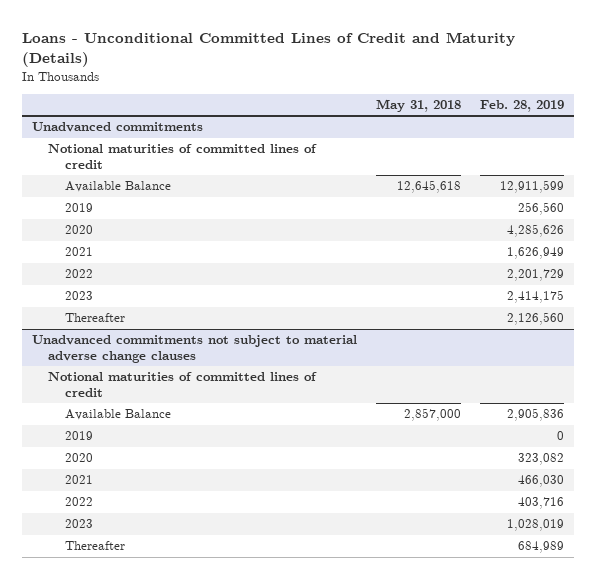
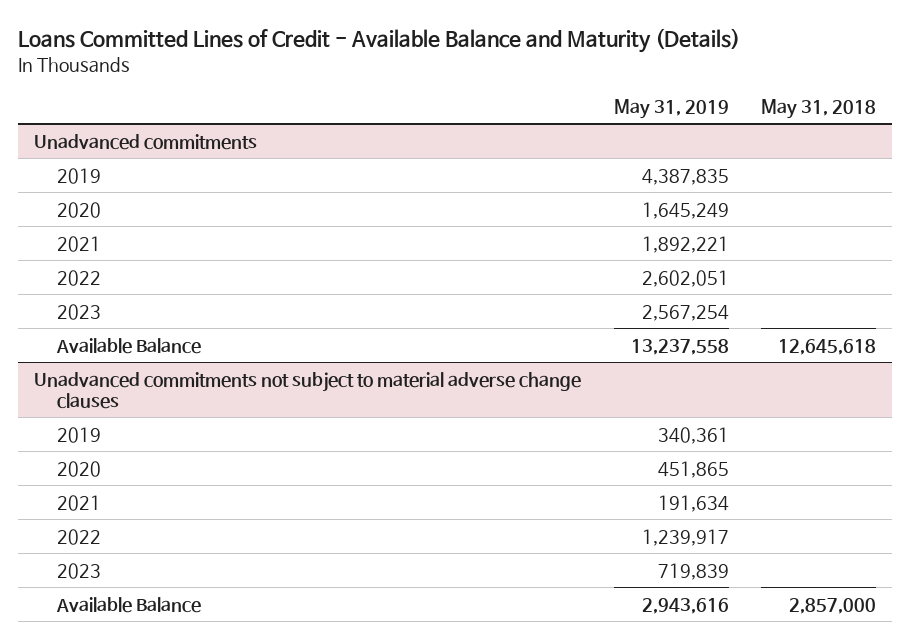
- Loans - Unconditional Committed Lines of Credit and Maturity (Details)
+ Loans Committed Lines of Credit - Available Balance and Maturity (Details)
- | May 31, 2018 | Feb. 28, 2019
+ | May 31, 2019 | May 31, 2018
@ Unadvanced commitments
- Notional maturities of committed lines of credit
- Thereafter | | 2,126,560
moved down: Available Balance | 13,237,558 | 12,645,618
@ Unadvanced commitments not subject to material adverse change clauses
- Notional maturities of committed lines of credit
- Thereafter | | 684,989
moved down: Available Balance | 2,943,616 | 2,857,000

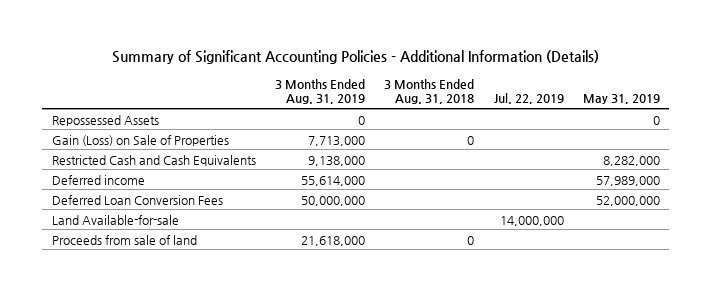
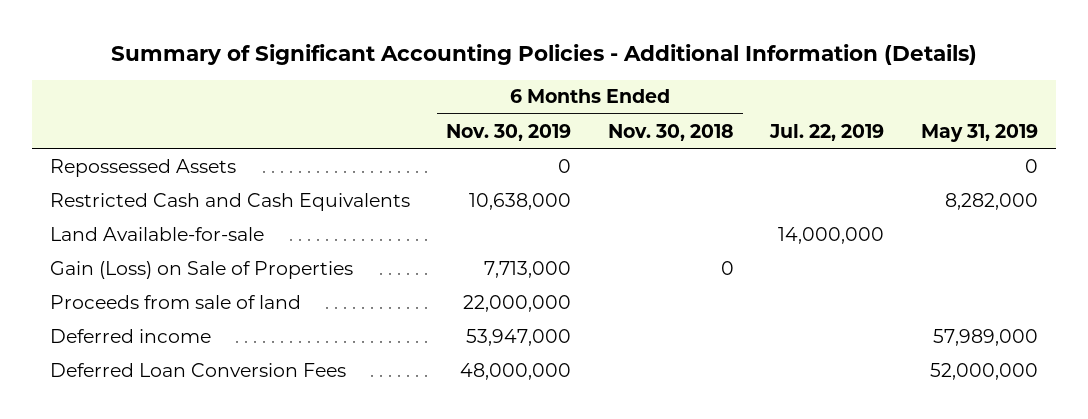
- | 3 Months Ended Aug. 31, 2019 | 3 Months Ended Aug. 31, 2018 | Jul. 22, 2019 | May 31, 2019
+ | 6 Months Ended Nov. 30, 2019 | 6 Months Ended Nov. 30, 2018 | Jul. 22, 2019 | May 31, 2019
moved down: Gain (Loss) on Sale of Properties | 7,713,000 | 0 | |
moved down: Deferred income | 53,947,000 | | | 57,989,000
moved down: Deferred Loan Conversion Fees | 48,000,000 | | | 52,000,000

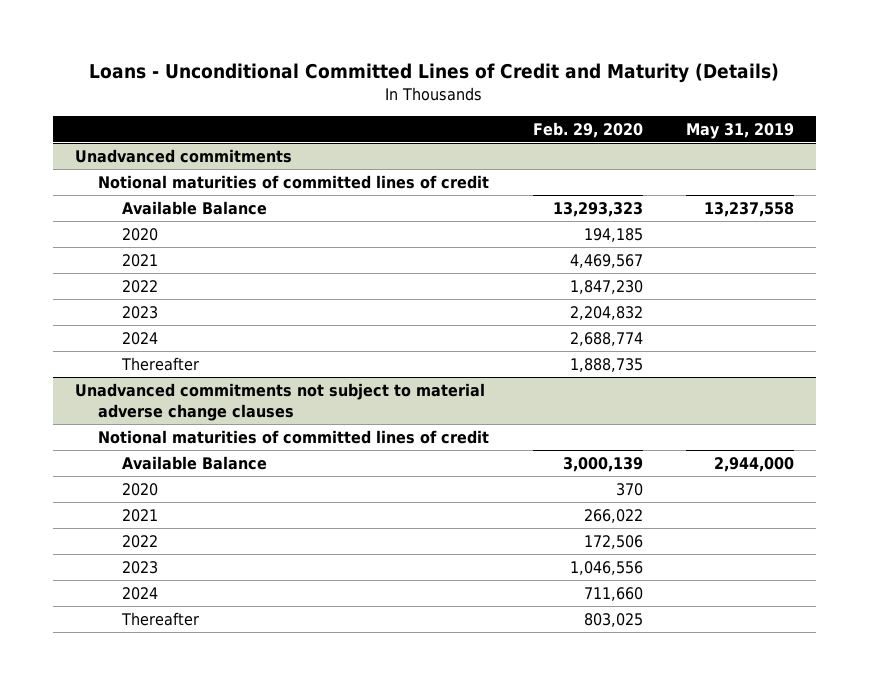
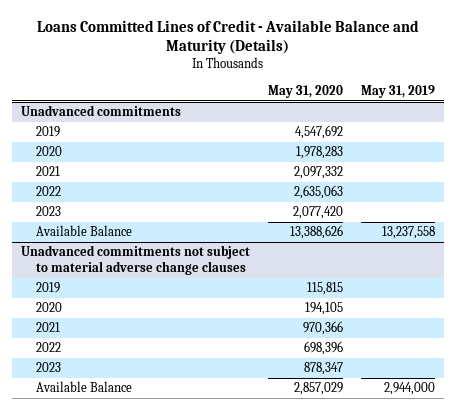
- Loans - Unconditional Committed Lines of Credit and Maturity (Details)
+ Loans Committed Lines of Credit - Available Balance and Maturity (Details)
- | Feb. 29, 2020 | May 31, 2019
+ | May 31, 2020 | May 31, 2019
@ Unadvanced commitments
- Notional maturities of committed lines of credit
+ 2019 | 4,547,692 |
- 2024 | 2,688,774 |
- Thereafter | 1,888,735 |
moved down: Available Balance | 13,388,626 | 13,237,558
@ Unadvanced commitments not subject to material adverse change clauses
- Notional maturities of committed lines of credit
+ 2019 | 115,815 |
- 2024 | 711,660 |
- Thereafter | 803,025 |
moved down: Available Balance | 2,857,029 | 2,944,000

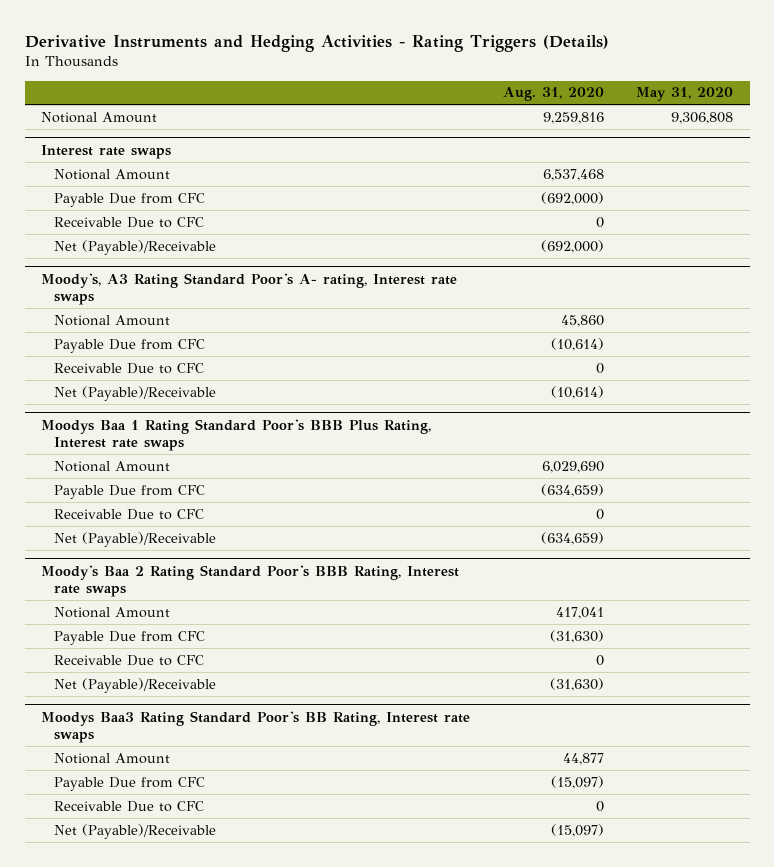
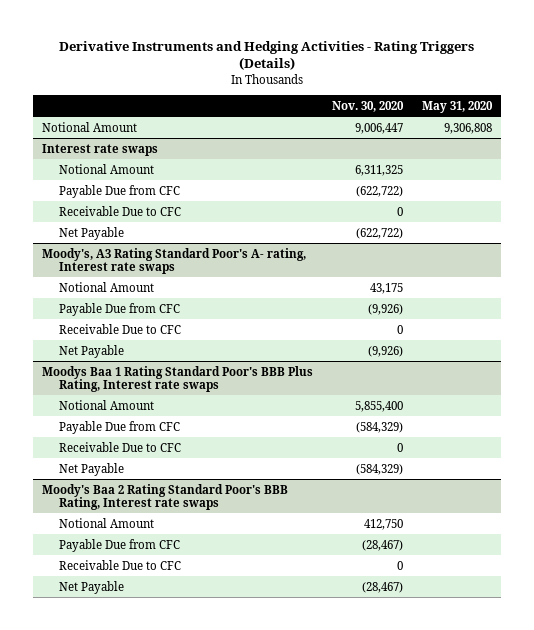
- | Aug. 31, 2020 | May 31, 2020
+ | Nov. 30, 2020 | May 31, 2020
@ Interest rate swaps
- Net (Payable)/Receivable | (692,000) |
+ Net Payable | (622,722) |
@ Moody's, A3 Rating Standard Poor's A- rating, Interest rate swaps
- Net (Payable)/Receivable | (10,614) |
+ Net Payable | (9,926) |
@ Moodys Baa 1 Rating Standard Poor's BBB Plus Rating, Interest rate swaps
- Net (Payable)/Receivable | (634,659) |
+ Net Payable | (584,329) |
@ Moody's Baa 2 Rating Standard Poor's BBB Rating, Interest rate swaps
- Net (Payable)/Receivable | (31,630) |
- Moodys Baa3 Rating Standard Poor's BB Rating, Interest rate swaps
- Notional Amount | 44,877 |
- Payable Due from CFC | (15,097) |
- Receivable Due to CFC | 0 |
- Net (Payable)/Receivable | (15,097) |
@ Moody's Baa 2 Rating Standard Poor's BBB Rating, Interest rate swaps
+ Net Payable | (28,467) |

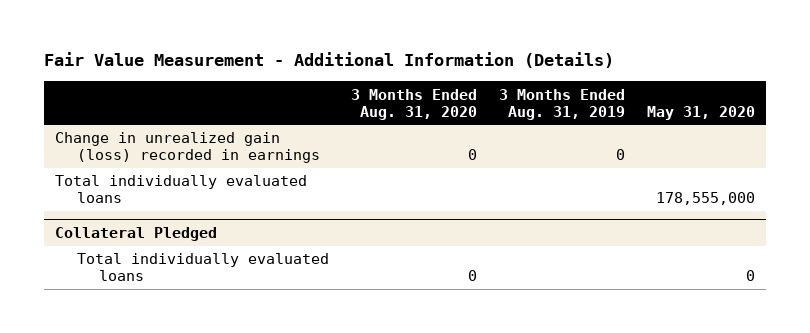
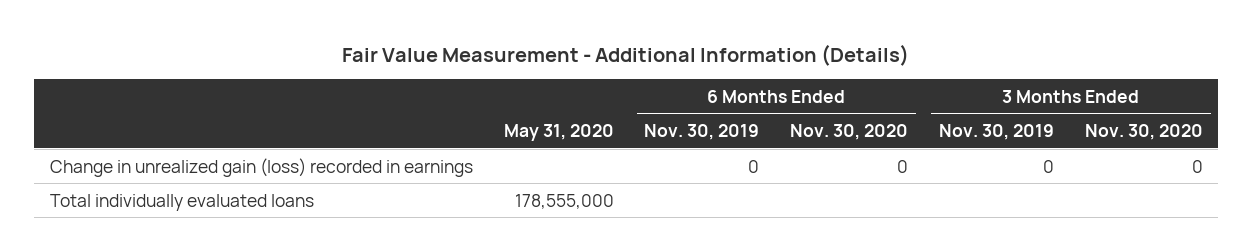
- | 3 Months Ended Aug. 31, 2020 | 3 Months Ended Aug. 31, 2019 | May 31, 2020
+ | May 31, 2020 | 6 Months Ended Nov. 30, 2019 | 6 Months Ended Nov. 30, 2020 | 3 Months Ended Nov. 30, 2019 | 3 Months Ended Nov. 30, 2020
- Collateral Pledged
- Total individually evaluated loans | 0 | | 0

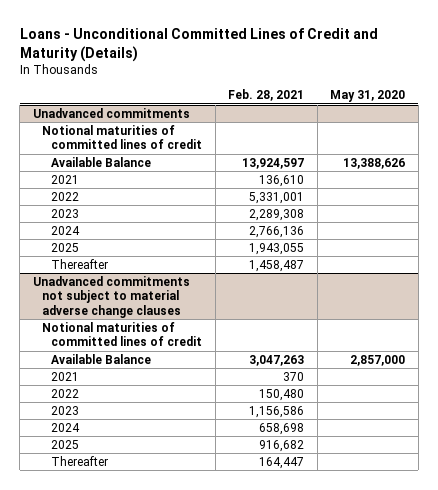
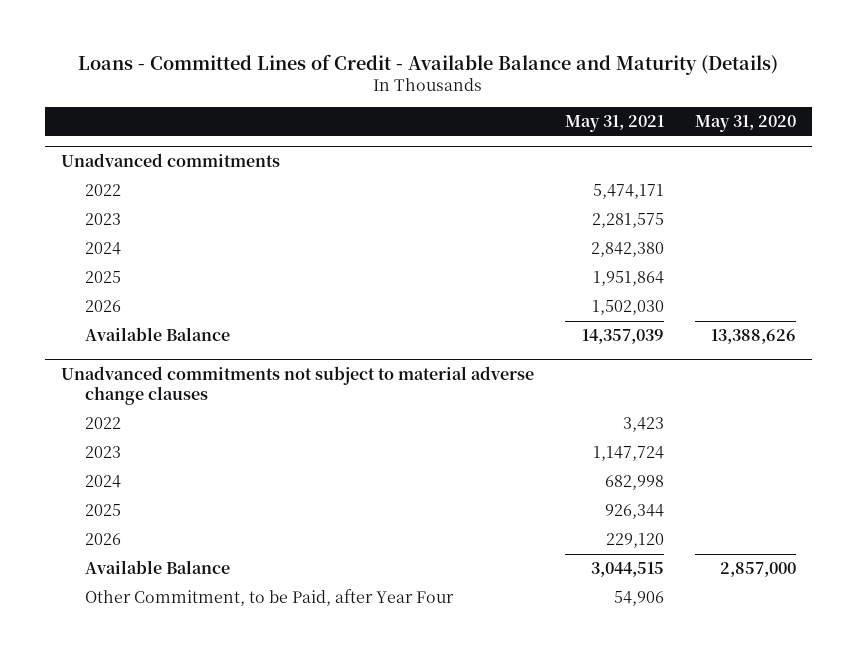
- Loans - Unconditional Committed Lines of Credit and Maturity (Details)
+ Loans - Committed Lines of Credit - Available Balance and Maturity (Details)
- | Feb. 28, 2021 | May 31, 2020
+ | May 31, 2021 | May 31, 2020
@ Unadvanced commitments
- Notional maturities of committed lines of credit
- 2021 | 136,610 |
- Thereafter | 1,458,487 |
+ 2026 | 1,502,030 |
moved down: Available Balance | 14,357,039 | 13,388,626
@ Unadvanced commitments not subject to material adverse change clauses
- Notional maturities of committed lines of credit
- 2021 | 370 |
- Thereafter | 164,447 |
+ 2026 | 229,120 |
moved down: Available Balance | 3,044,515 | 2,857,000
+ Other Commitment, to be Paid, after Year Four | 54,906 |

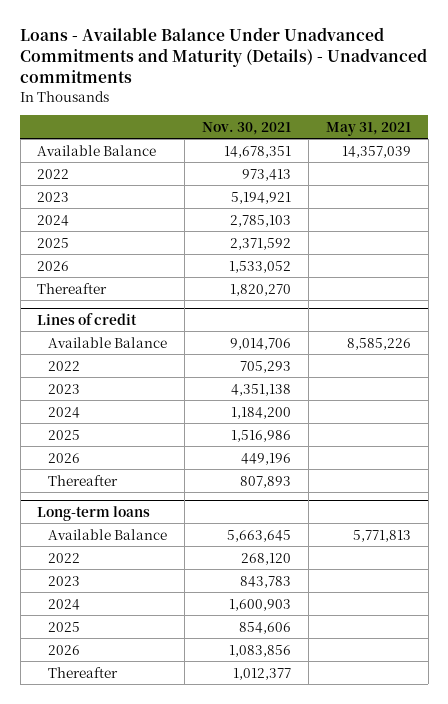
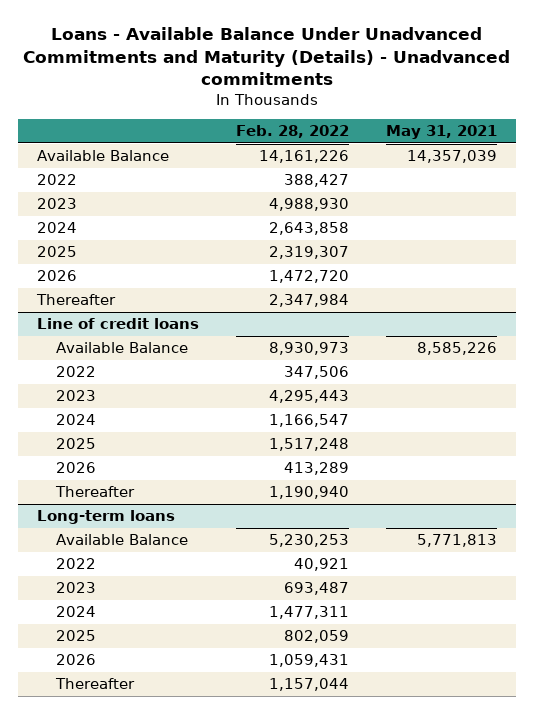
- | Nov. 30, 2021 | May 31, 2021
+ | Feb. 28, 2022 | May 31, 2021
- Lines of credit
+ Line of credit loans

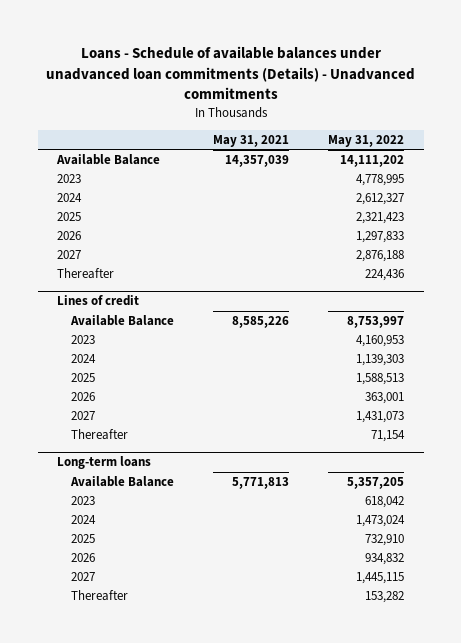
- Loans - Available Balance Under Unadvanced Commitments and Maturity (Details) - Unadvanced commitments
+ Loans - Schedule of available balances under unadvanced loan commitments (Details) - Unadvanced commitments
- | Feb. 28, 2022 | May 31, 2021
+ | May 31, 2021 | May 31, 2022
- 2022 | 388,427 |
+ 2027 | | 2,876,188
- Line of credit loans
+ Lines of credit
- 2022 | 347,506 |
+ 2027 | | 1,431,073
@ Long-term loans
- 2022 | 40,921 |
+ 2027 | | 1,445,115

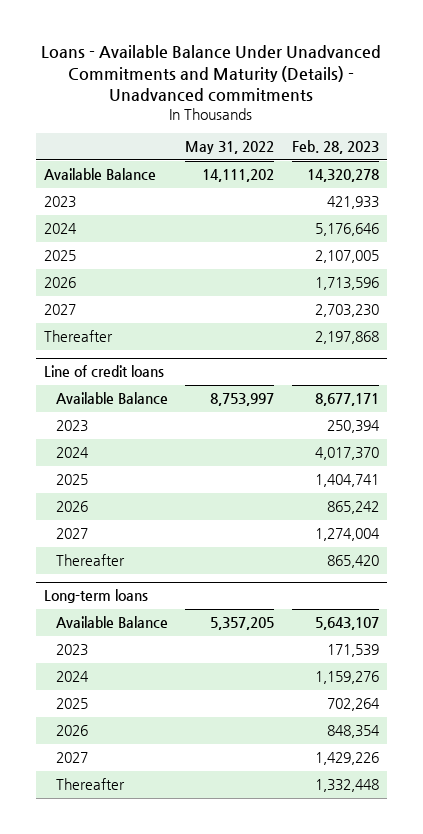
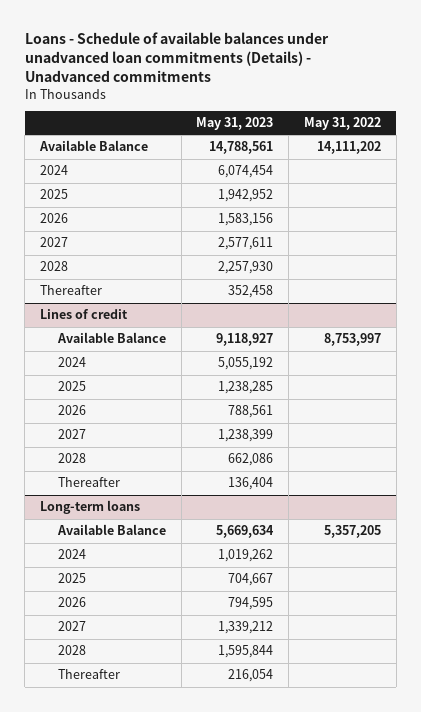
- Loans - Available Balance Under Unadvanced Commitments and Maturity (Details) - Unadvanced commitments
+ Loans - Schedule of available balances under unadvanced loan commitments (Details) - Unadvanced commitments
- | May 31, 2022 | Feb. 28, 2023
+ | May 31, 2023 | May 31, 2022
- 2023 | | 421,933
+ 2028 | 2,257,930 |
- Line of credit loans
+ Lines of credit
- 2023 | | 250,394
+ 2028 | 662,086 |
@ Long-term loans
- 2023 | | 171,539
+ 2028 | 1,595,844 |

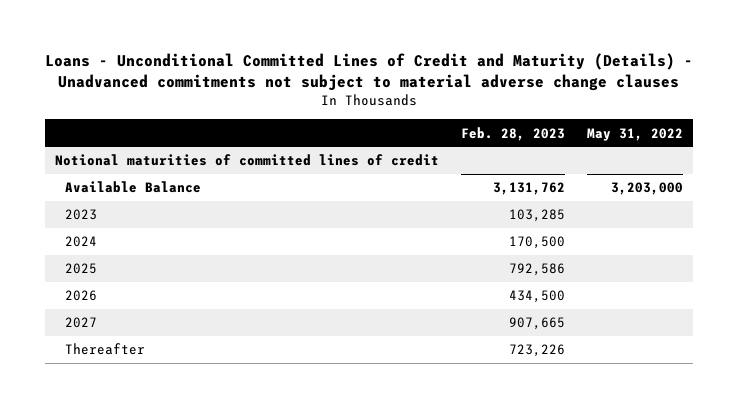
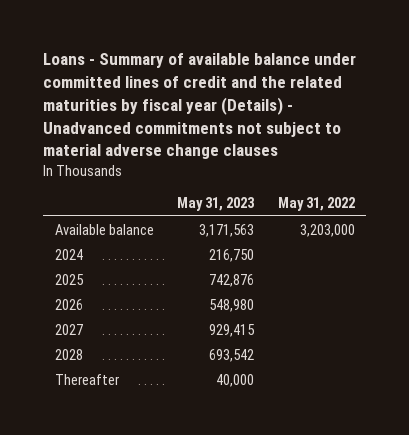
- Loans - Unconditional Committed Lines of Credit and Maturity (Details) - Unadvanced commitments not subject to material adverse change clauses
+ Loans - Summary of available balance under committed lines of credit and the related maturities by fiscal year (Details) - Unadvanced commitments not subject to material adverse change clauses
- | Feb. 28, 2023 | May 31, 2022
+ | May 31, 2023 | May 31, 2022
- Notional maturities of committed lines of credit
- Available Balance | 3,131,762 | 3,203,000
- 2023 | 103,285 |
+ Available balance | 3,171,563 | 3,203,000
+ 2028 | 693,542 |

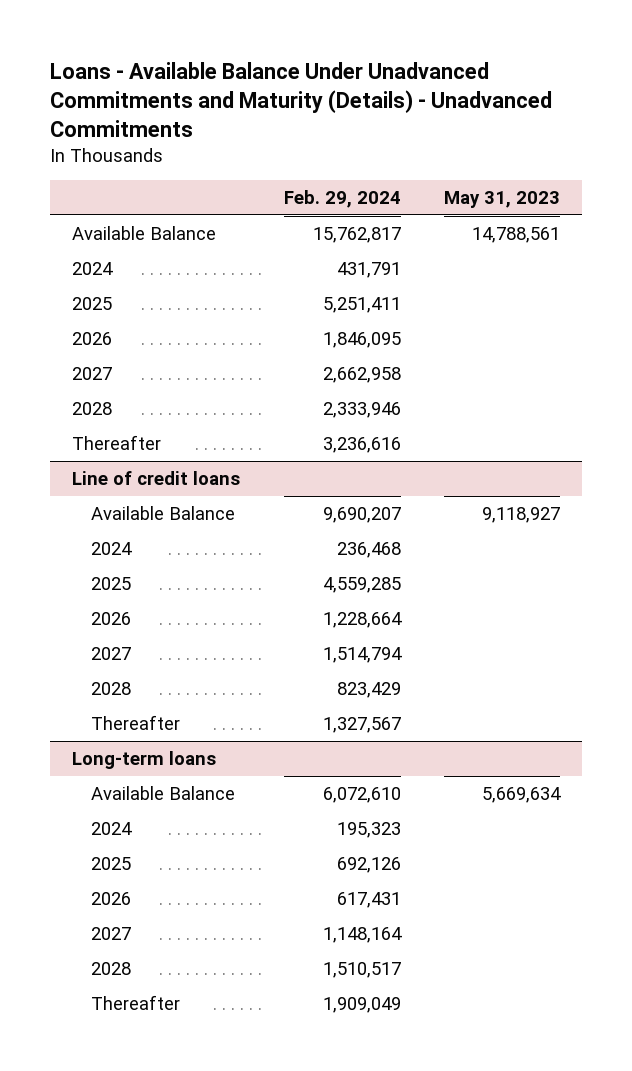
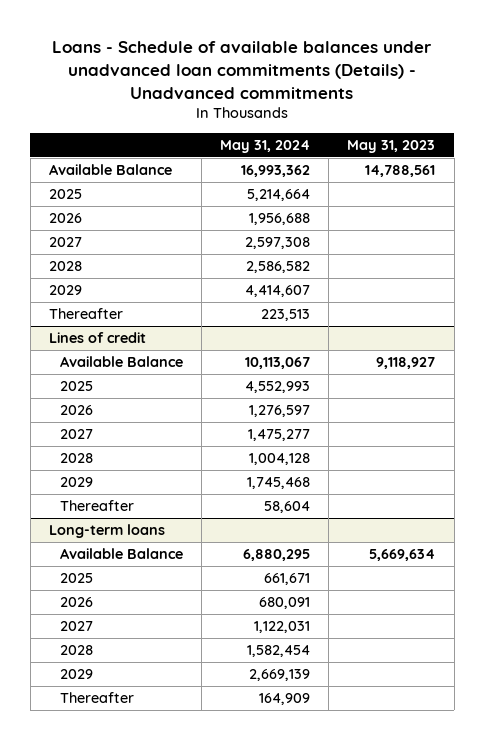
- Loans - Available Balance Under Unadvanced Commitments and Maturity (Details) - Unadvanced Commitments
+ Loans - Schedule of available balances under unadvanced loan commitments (Details) - Unadvanced commitments
- | Feb. 29, 2024 | May 31, 2023
+ | May 31, 2024 | May 31, 2023
- 2024 | 431,791 |
+ 2029 | 4,414,607 |
- Line of credit loans
+ Lines of credit
- 2024 | 236,468 |
+ 2029 | 1,745,468 |
@ Long-term loans
- 2024 | 195,323 |
+ 2029 | 2,669,139 |

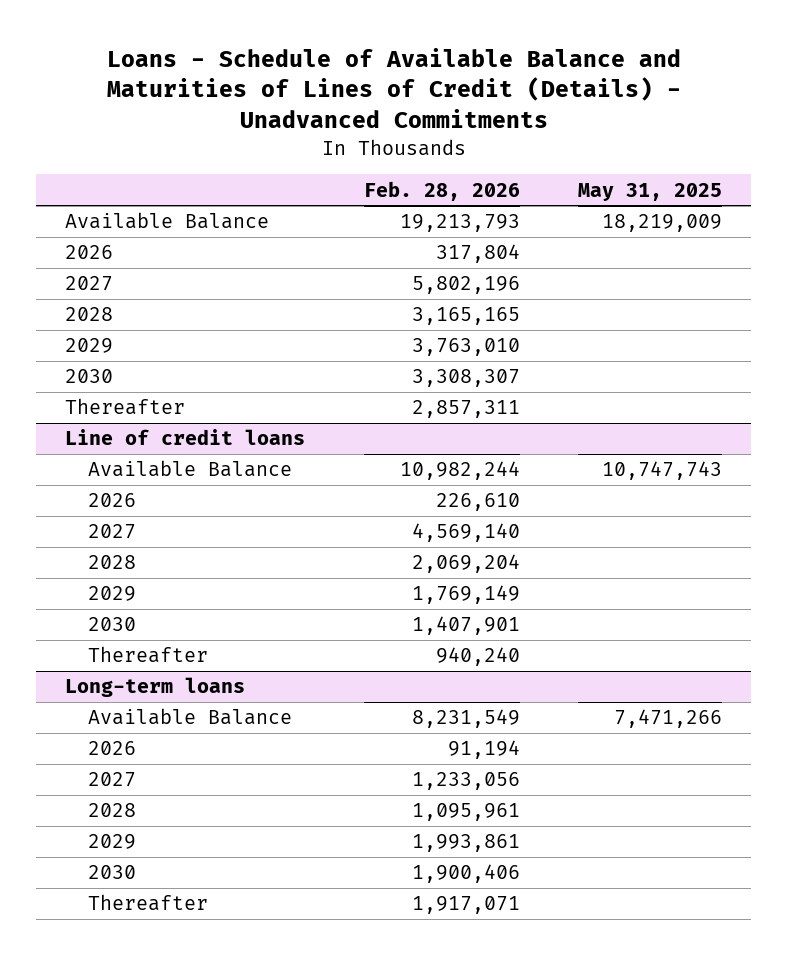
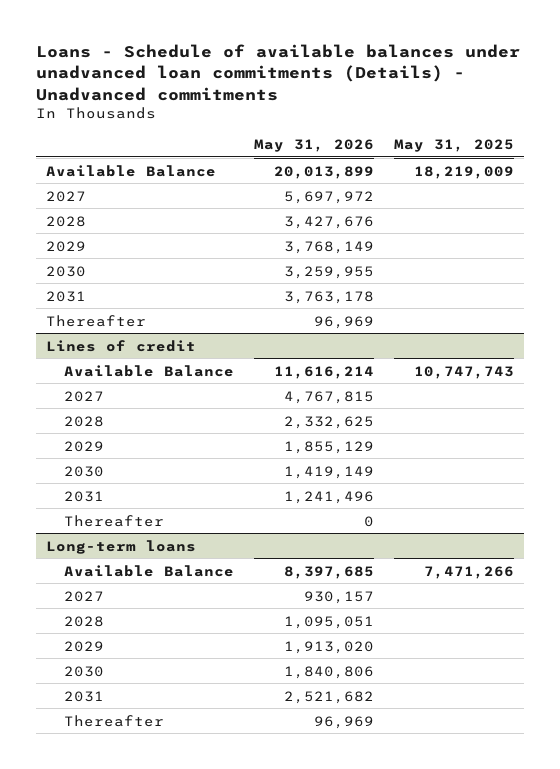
- Loans - Schedule of Available Balance and Maturities of Lines of Credit (Details) - Unadvanced Commitments
+ Loans - Schedule of available balances under unadvanced loan commitments (Details) - Unadvanced commitments
- | Feb. 28, 2026 | May 31, 2025
+ | May 31, 2026 | May 31, 2025
- 2026 | 317,804 |
+ 2031 | 3,763,178 |
- Line of credit loans
+ Lines of credit
- 2026 | 226,610 |
+ 2031 | 1,241,496 |
@ Long-term loans
- 2026 | 91,194 |
+ 2031 | 2,521,682 |

